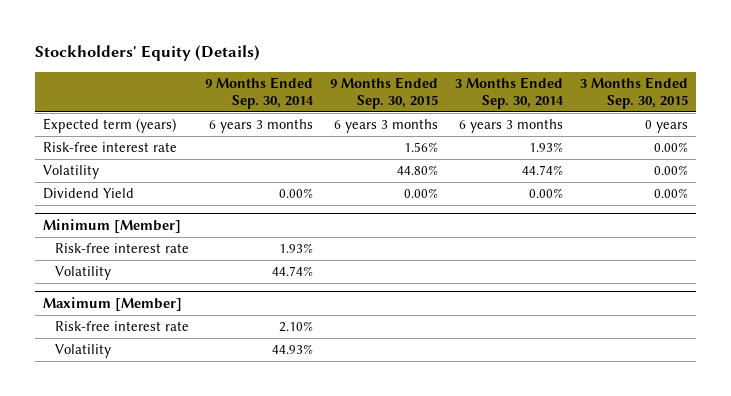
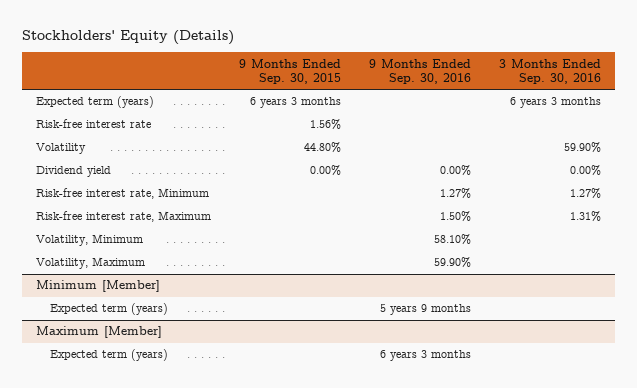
- | 9 Months Ended Sep. 30, 2014 | 9 Months Ended Sep. 30, 2015 | 3 Months Ended Sep. 30, 2014 | 3 Months Ended Sep. 30, 2015
+ | 9 Months Ended Sep. 30, 2015 | 9 Months Ended Sep. 30, 2016 | 3 Months Ended Sep. 30, 2016
- Dividend Yield | 0.00% | 0.00% | 0.00% | 0.00%
+ Dividend yield | 0.00% | 0.00% | 0.00%
+ Risk-free interest rate, Minimum | | 1.27% | 1.27%
+ Risk-free interest rate, Maximum | | 1.50% | 1.31%
+ Volatility, Minimum | | 58.10% |
+ Volatility, Maximum | | 59.90% |
@ Minimum [Member]
- Risk-free interest rate | 1.93% | | |
- Volatility | 44.74% | | |
+ Expected term (years) | | 5 years 9 months |
@ Maximum [Member]
- Risk-free interest rate | 2.10% | | |
- Volatility | 44.93% | | |
+ Expected term (years) | | 6 years 3 months |

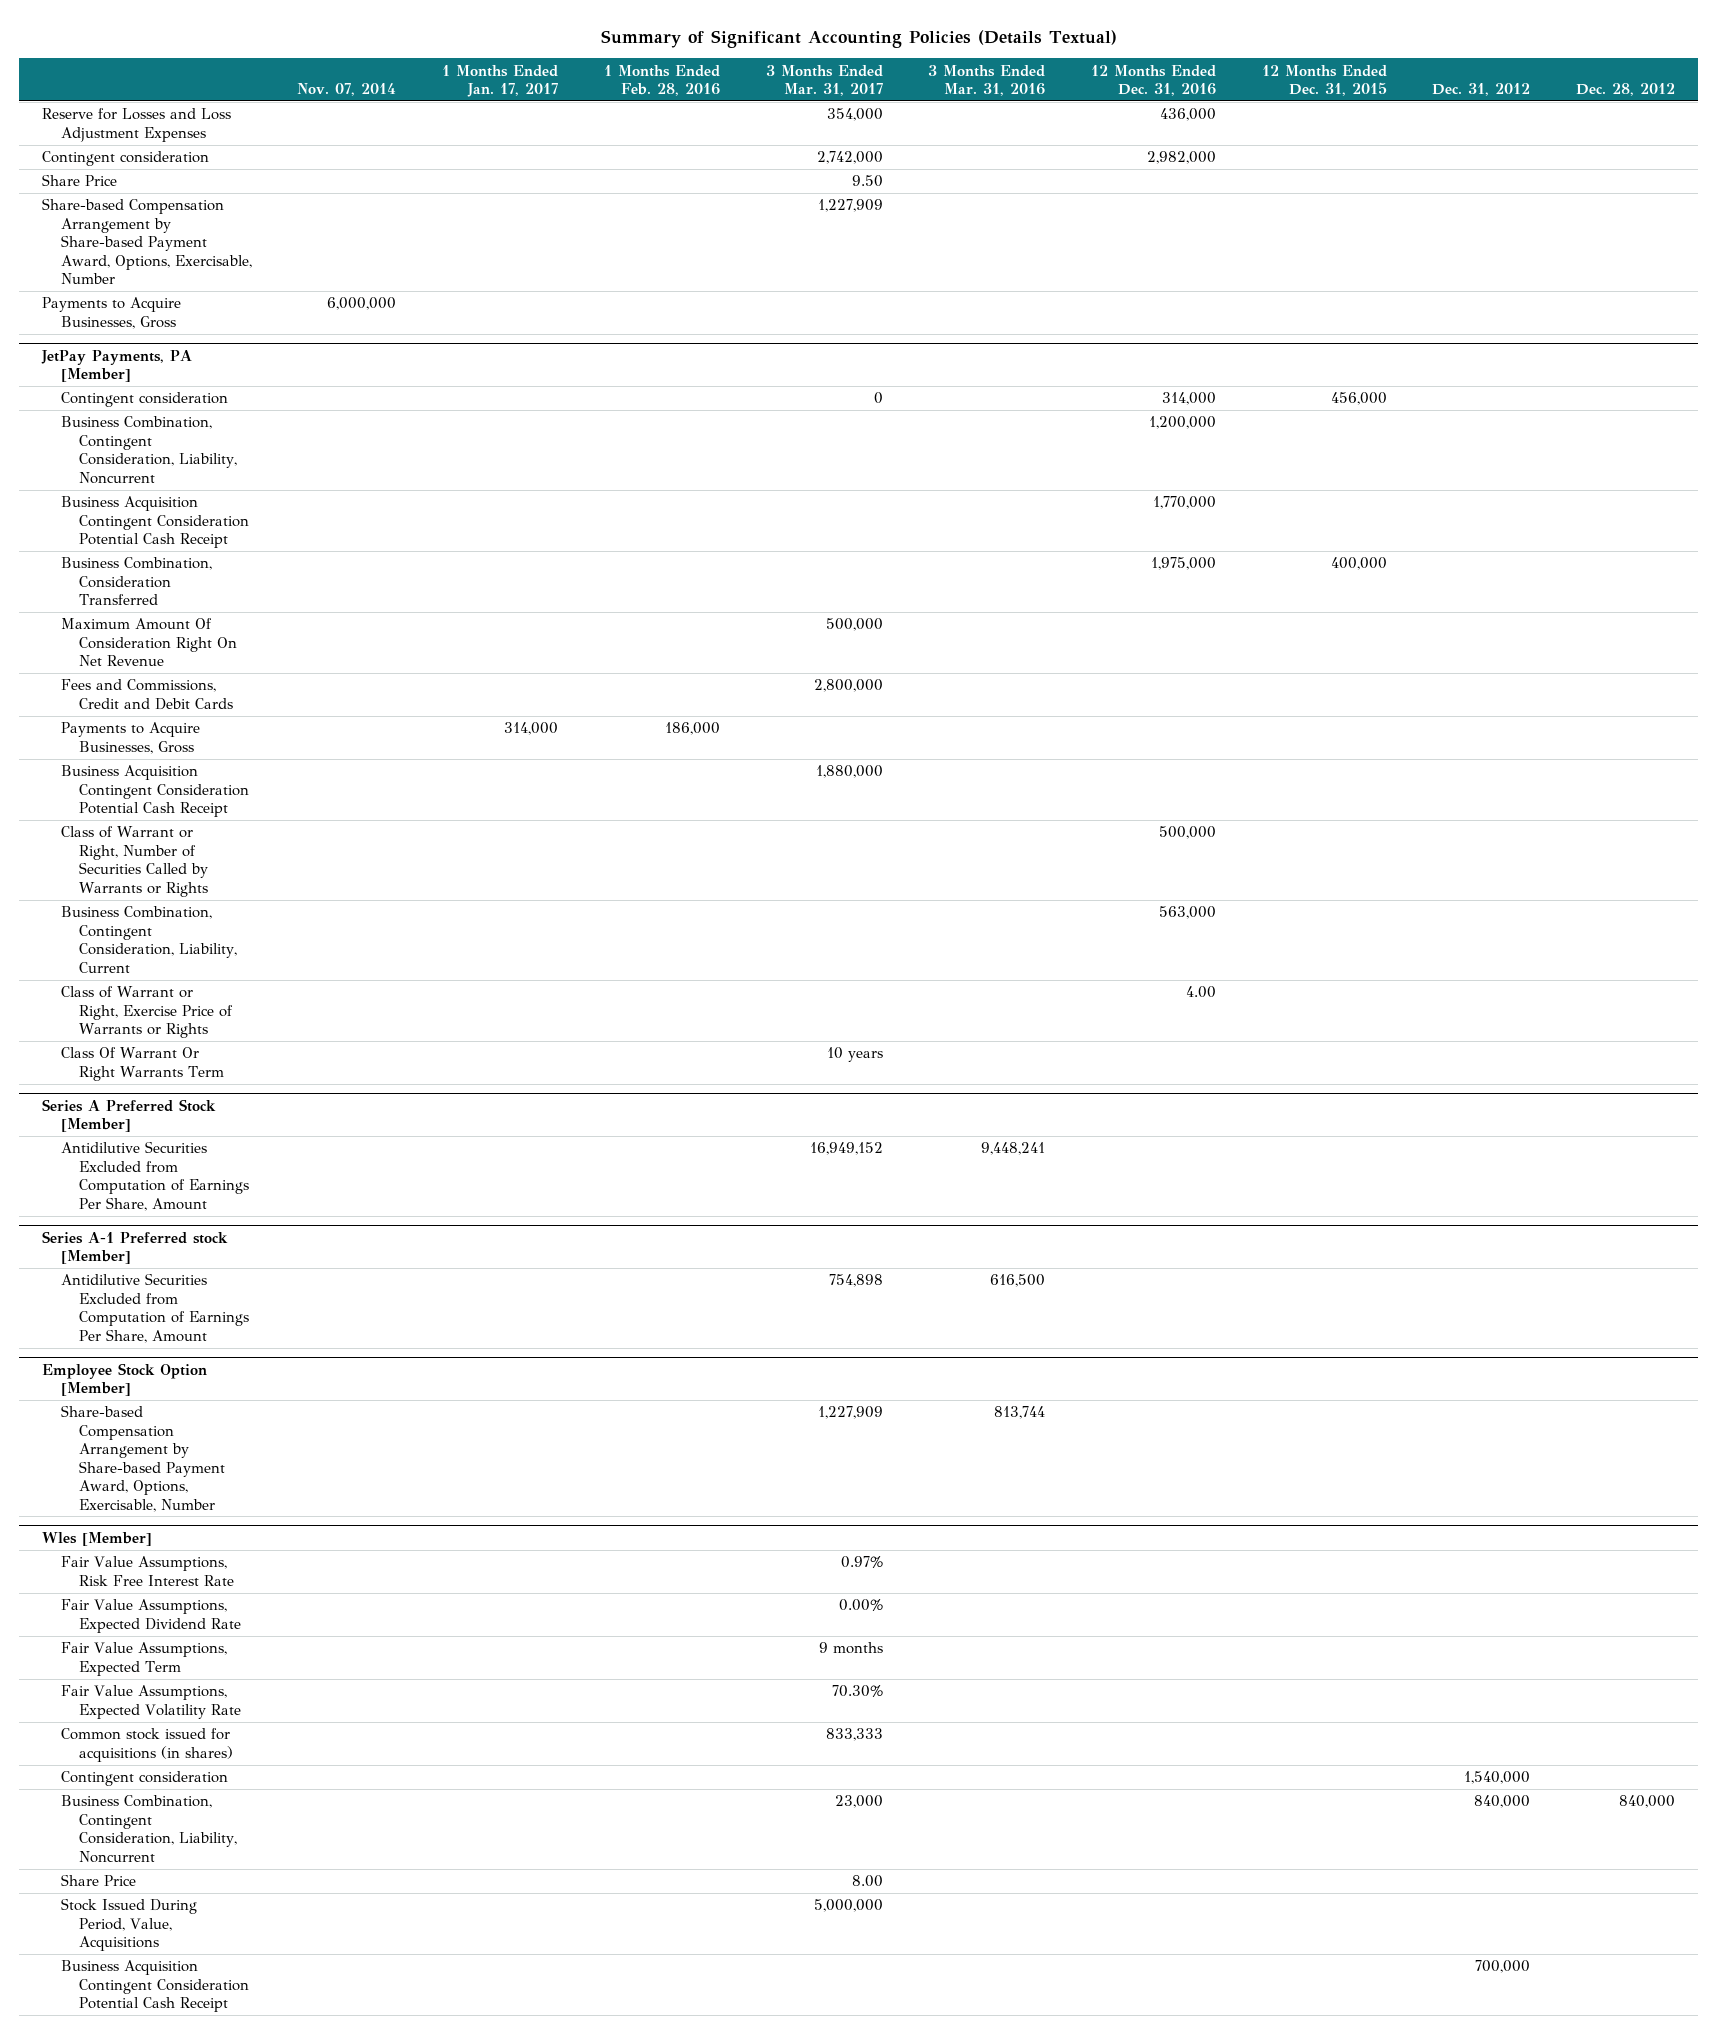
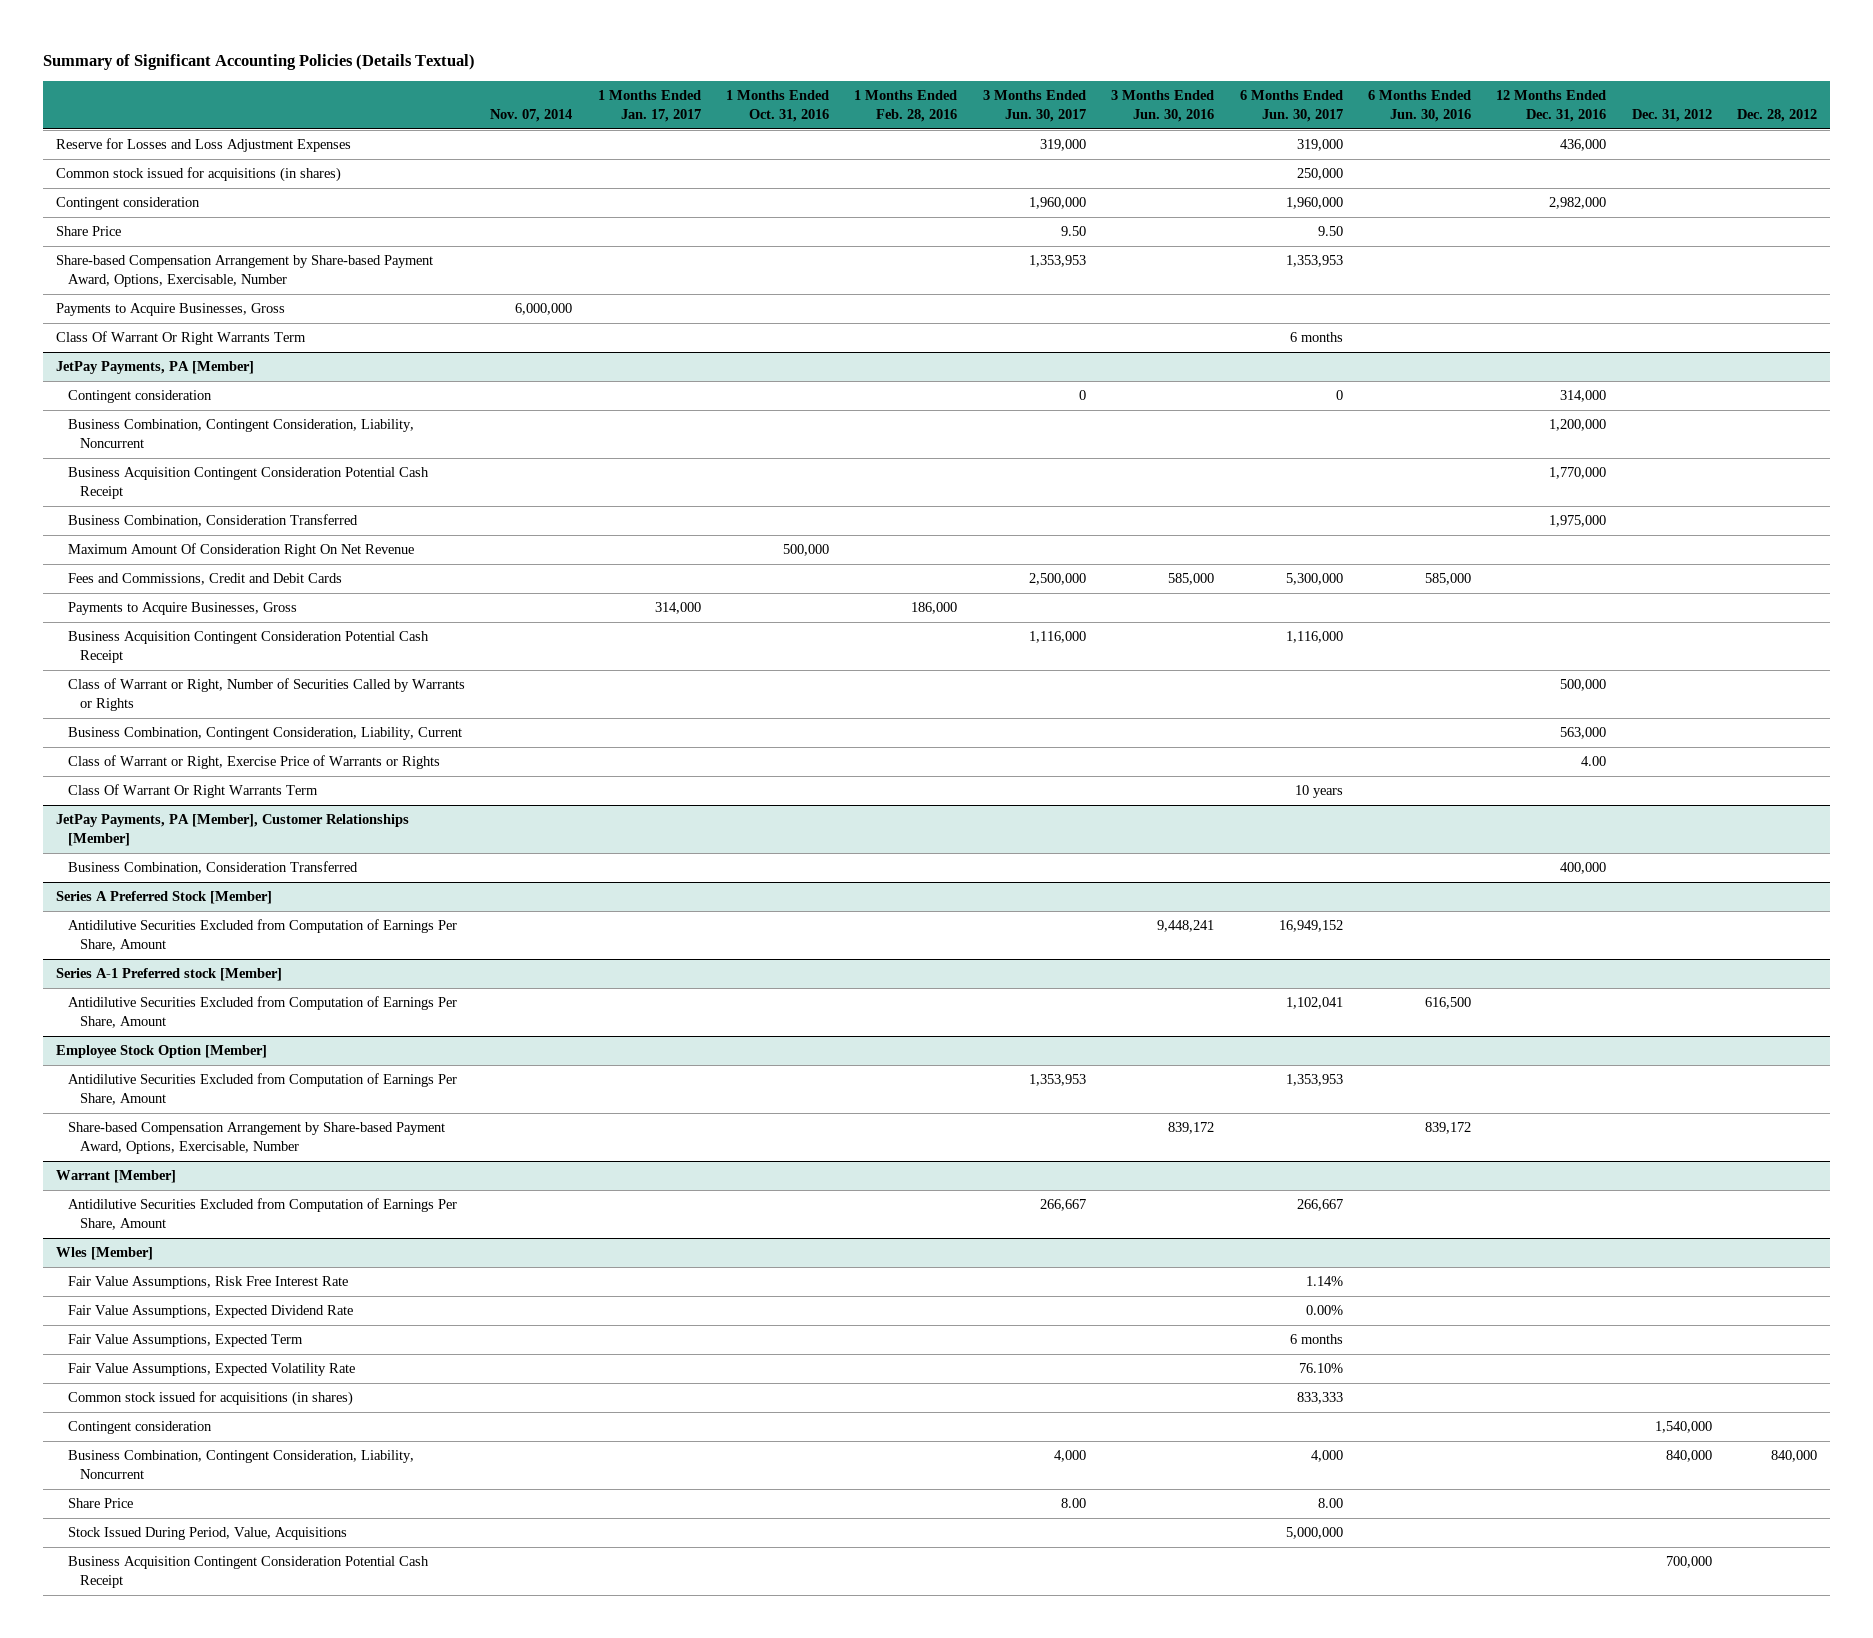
- | Nov. 07, 2014 | 1 Months Ended Jan. 17, 2017 | 1 Months Ended Feb. 28, 2016 | 3 Months Ended Mar. 31, 2017 | 3 Months Ended Mar. 31, 2016 | 12 Months Ended Dec. 31, 2016 | 12 Months Ended Dec. 31, 2015 | Dec. 31, 2012 | Dec. 28, 2012
+ | Nov. 07, 2014 | 1 Months Ended Jan. 17, 2017 | 1 Months Ended Oct. 31, 2016 | 1 Months Ended Feb. 28, 2016 | 3 Months Ended Jun. 30, 2017 | 3 Months Ended Jun. 30, 2016 | 6 Months Ended Jun. 30, 2017 | 6 Months Ended Jun. 30, 2016 | 12 Months Ended Dec. 31, 2016 | Dec. 31, 2012 | Dec. 28, 2012
+ Common stock issued for acquisitions (in shares) | | | | | | | 250,000 | | | |
+ Class Of Warrant Or Right Warrants Term | | | | | | | 6 months | | | |
+ JetPay Payments, PA [Member], Customer Relationships [Member]
+ Business Combination, Consideration Transferred | | | | | | | | | 400,000 | |
@ Employee Stock Option [Member]
+ Antidilutive Securities Excluded from Computation of Earnings Per Share, Amount | | | | | 1,353,953 | | 1,353,953 | | | |
+ Warrant [Member]
+ Antidilutive Securities Excluded from Computation of Earnings Per Share, Amount | | | | | 266,667 | | 266,667 | | | |

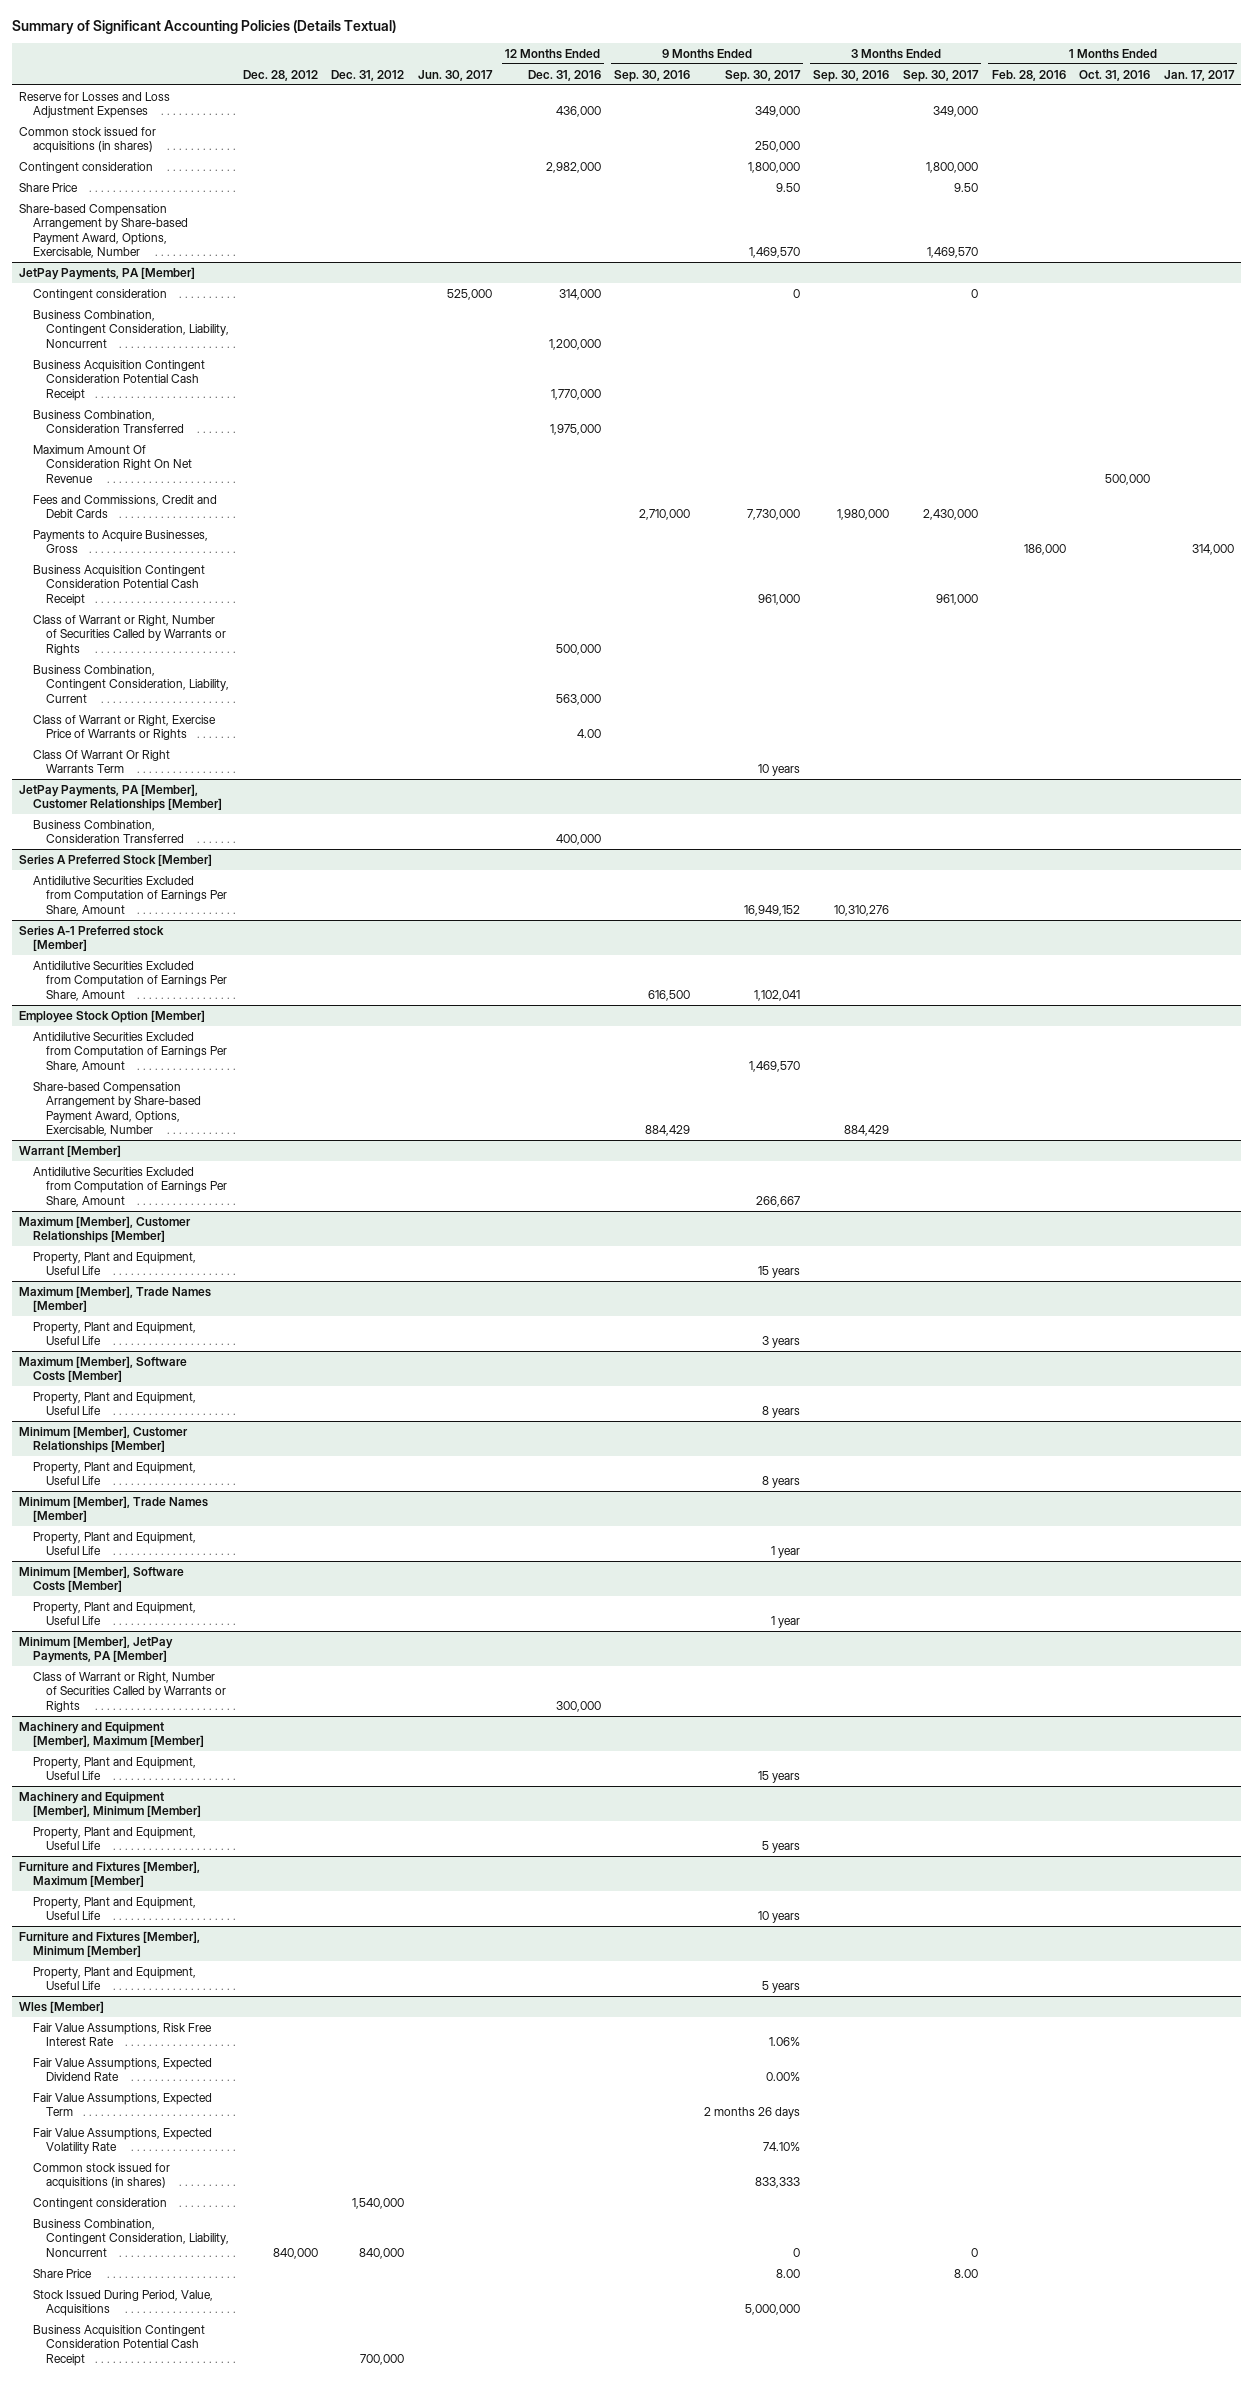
- | Nov. 07, 2014 | 1 Months Ended Jan. 17, 2017 | 1 Months Ended Oct. 31, 2016 | 1 Months Ended Feb. 28, 2016 | 3 Months Ended Jun. 30, 2017 | 3 Months Ended Jun. 30, 2016 | 6 Months Ended Jun. 30, 2017 | 6 Months Ended Jun. 30, 2016 | 12 Months Ended Dec. 31, 2016 | Dec. 31, 2012 | Dec. 28, 2012
+ | Dec. 28, 2012 | Dec. 31, 2012 | Jun. 30, 2017 | 12 Months Ended Dec. 31, 2016 | 9 Months Ended Sep. 30, 2016 | 9 Months Ended Sep. 30, 2017 | 3 Months Ended Sep. 30, 2016 | 3 Months Ended Sep. 30, 2017 | 1 Months Ended Feb. 28, 2016 | 1 Months Ended Oct. 31, 2016 | 1 Months Ended Jan. 17, 2017
- Payments to Acquire Businesses, Gross | 6,000,000 | | | | | | | | | |
- Class Of Warrant Or Right Warrants Term | | | | | | | 6 months | | | |
+ Maximum [Member], Customer Relationships [Member]
+ Property, Plant and Equipment, Useful Life | | | | | | 15 years | | | | |
+ Maximum [Member], Trade Names [Member]
+ Property, Plant and Equipment, Useful Life | | | | | | 3 years | | | | |
+ Maximum [Member], Software Costs [Member]
+ Property, Plant and Equipment, Useful Life | | | | | | 8 years | | | | |
+ Minimum [Member], Customer Relationships [Member]
+ Property, Plant and Equipment, Useful Life | | | | | | 8 years | | | | |
+ Minimum [Member], Trade Names [Member]
+ Property, Plant and Equipment, Useful Life | | | | | | 1 year | | | | |
+ Minimum [Member], Software Costs [Member]
+ Property, Plant and Equipment, Useful Life | | | | | | 1 year | | | | |
+ Minimum [Member], JetPay Payments, PA [Member]
+ Class of Warrant or Right, Number of Securities Called by Warrants or Rights | | | | 300,000 | | | | | | |
+ Machinery and Equipment [Member], Maximum [Member]
+ Property, Plant and Equipment, Useful Life | | | | | | 15 years | | | | |
+ Machinery and Equipment [Member], Minimum [Member]
+ Property, Plant and Equipment, Useful Life | | | | | | 5 years | | | | |
+ Furniture and Fixtures [Member], Maximum [Member]
+ Property, Plant and Equipment, Useful Life | | | | | | 10 years | | | | |
+ Furniture and Fixtures [Member], Minimum [Member]
+ Property, Plant and Equipment, Useful Life | | | | | | 5 years | | | | |

